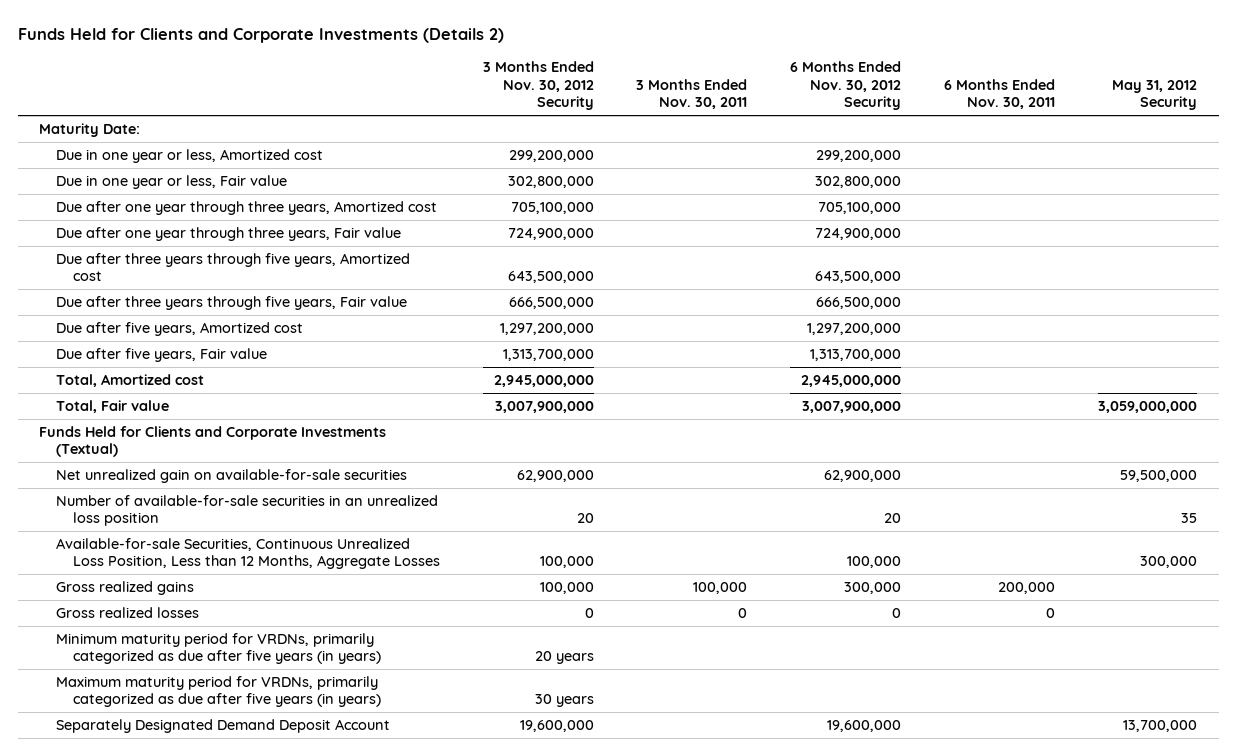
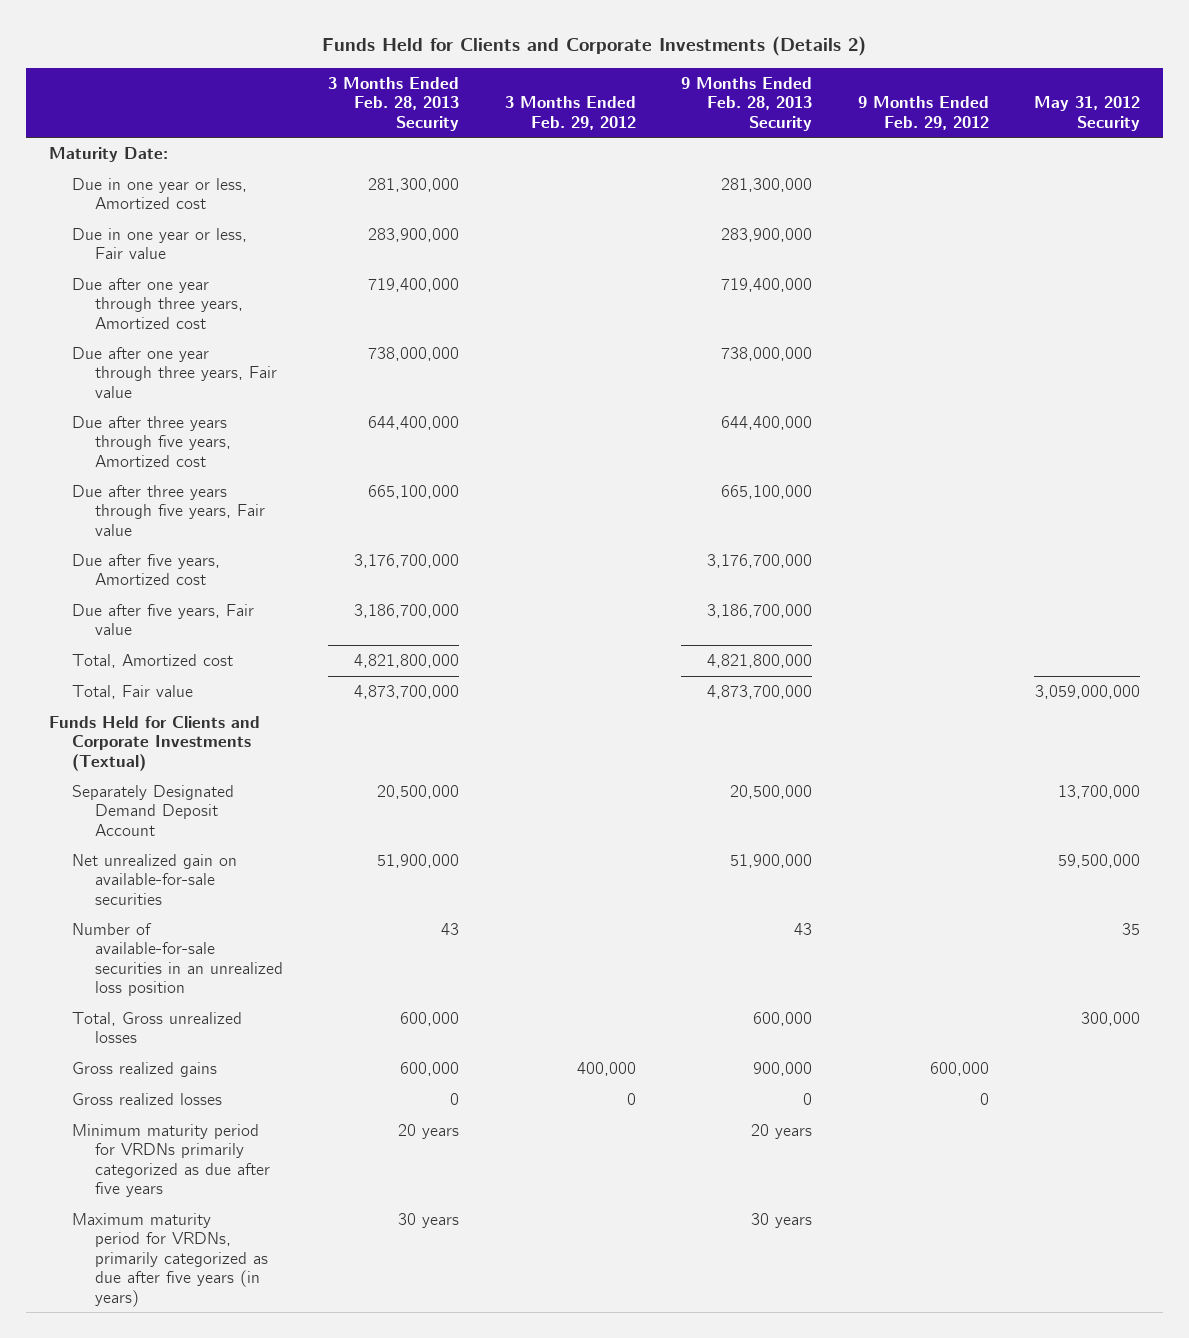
- | 3 Months Ended Nov. 30, 2012 Security | 3 Months Ended Nov. 30, 2011 | 6 Months Ended Nov. 30, 2012 Security | 6 Months Ended Nov. 30, 2011 | May 31, 2012 Security
+ | 3 Months Ended Feb. 28, 2013 Security | 3 Months Ended Feb. 29, 2012 | 9 Months Ended Feb. 28, 2013 Security | 9 Months Ended Feb. 29, 2012 | May 31, 2012 Security
moved up: Separately Designated Demand Deposit Account | 20,500,000 | | 20,500,000 | | 13,700,000
- Available-for-sale Securities, Continuous Unrealized Loss Position, Less than 12 Months, Aggregate Losses | 100,000 | | 100,000 | | 300,000
+ Total, Gross unrealized losses | 600,000 | | 600,000 | | 300,000
- Minimum maturity period for VRDNs, primarily categorized as due after five years (in years) | 20 years | | | |
+ Minimum maturity period for VRDNs primarily categorized as due after five years | 20 years | | 20 years | |

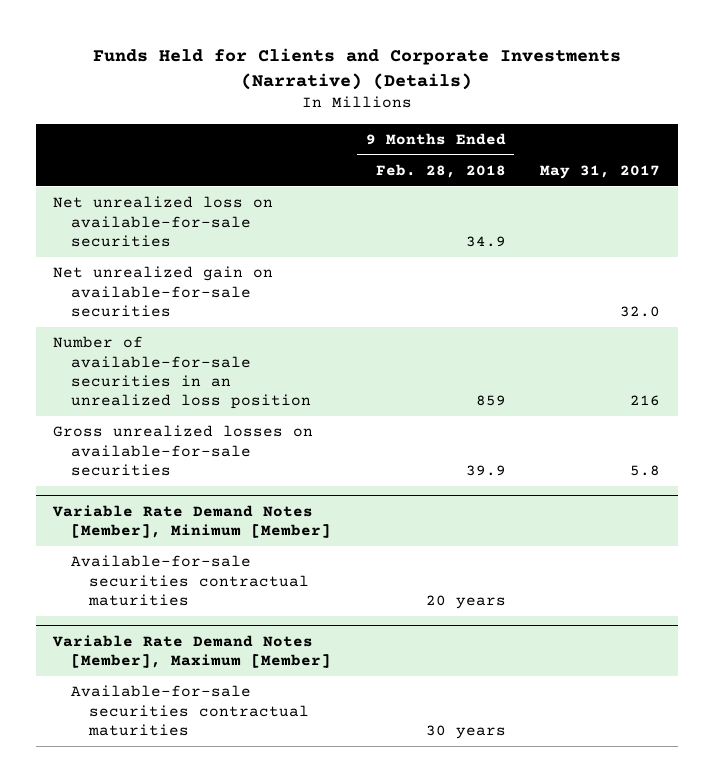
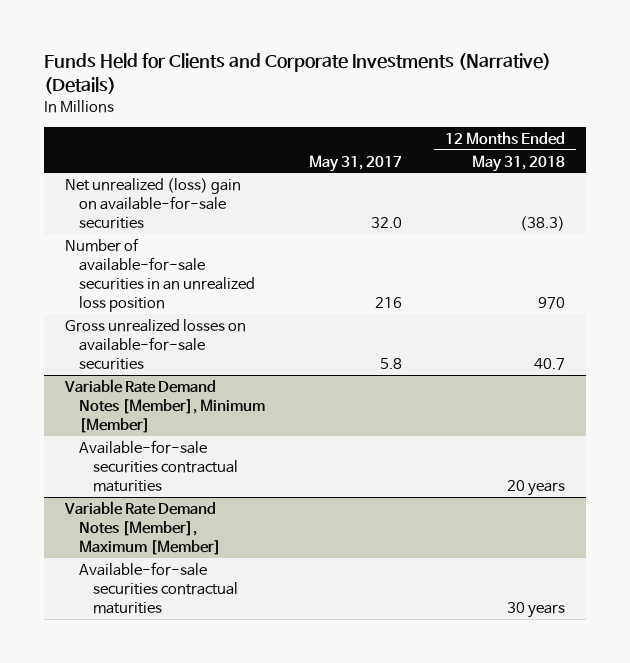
- | 9 Months Ended Feb. 28, 2018 | May 31, 2017
+ | May 31, 2017 | 12 Months Ended May 31, 2018
- Net unrealized loss on available-for-sale securities | 34.9 |
- Net unrealized gain on available-for-sale securities | | 32.0
+ Net unrealized (loss) gain on available-for-sale securities | 32.0 | (38.3)

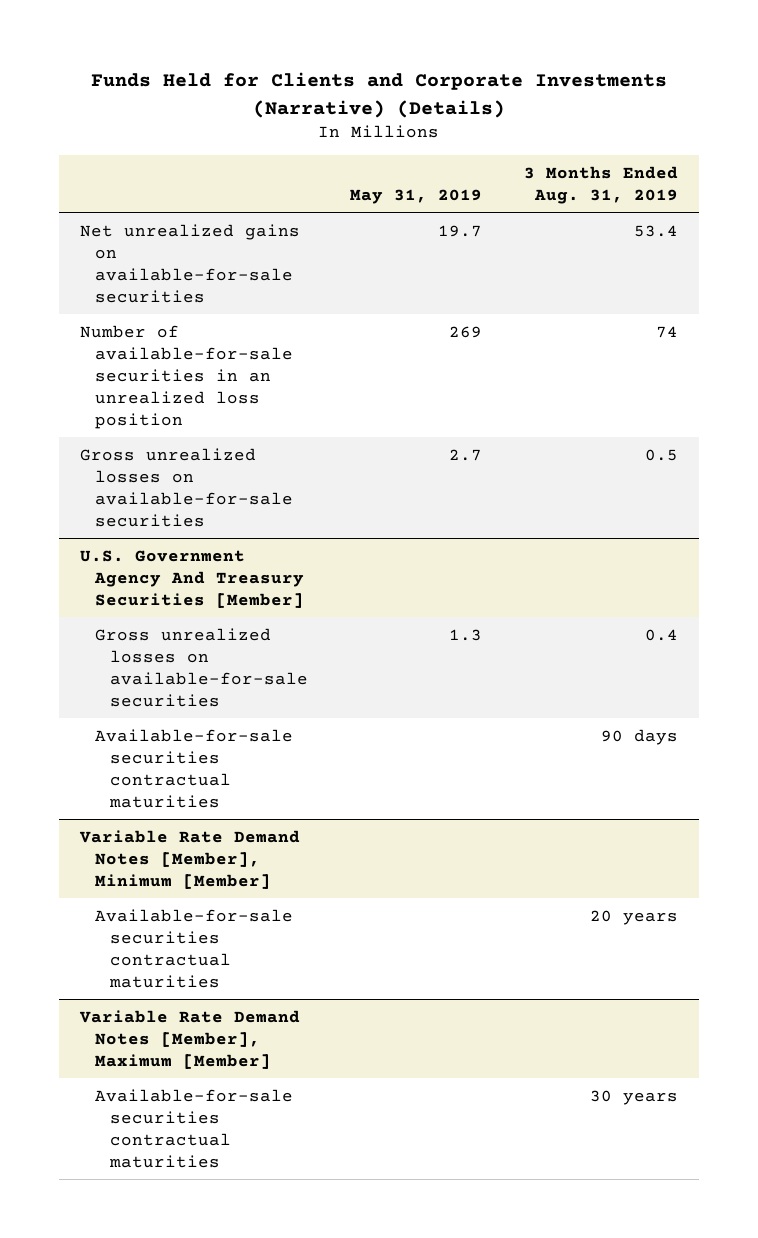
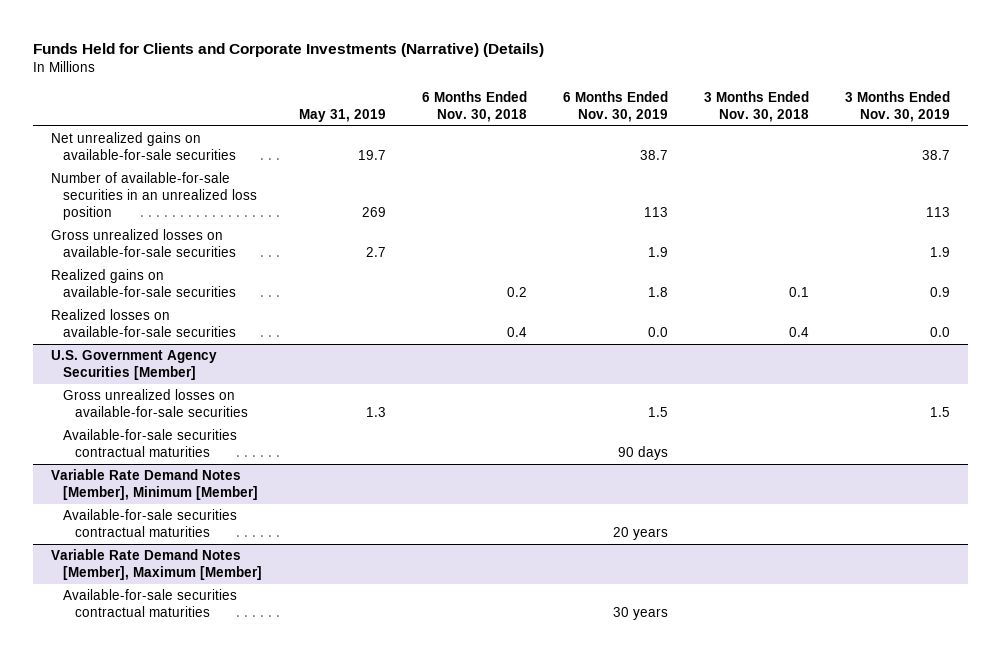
- | May 31, 2019 | 3 Months Ended Aug. 31, 2019
+ | May 31, 2019 | 6 Months Ended Nov. 30, 2018 | 6 Months Ended Nov. 30, 2019 | 3 Months Ended Nov. 30, 2018 | 3 Months Ended Nov. 30, 2019
- U.S. Government Agency And Treasury Securities [Member]
+ Realized gains on available-for-sale securities | | 0.2 | 1.8 | 0.1 | 0.9
+ Realized losses on available-for-sale securities | | 0.4 | 0.0 | 0.4 | 0.0
+ U.S. Government Agency Securities [Member]

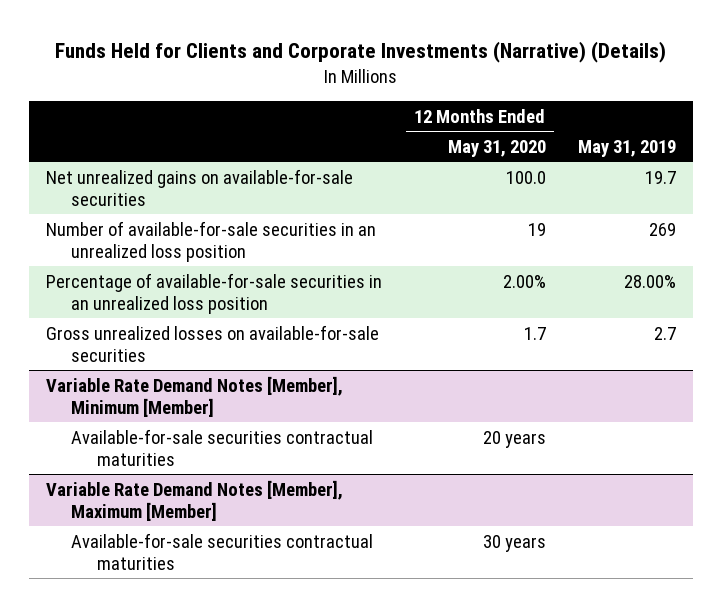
- | May 31, 2019 | 6 Months Ended Nov. 30, 2018 | 6 Months Ended Nov. 30, 2019 | 3 Months Ended Nov. 30, 2018 | 3 Months Ended Nov. 30, 2019
+ | 12 Months Ended May 31, 2020 | May 31, 2019
+ Percentage of available-for-sale securities in an unrealized loss position | 2.00% | 28.00%
- Realized gains on available-for-sale securities | | 0.2 | 1.8 | 0.1 | 0.9
- Realized losses on available-for-sale securities | | 0.4 | 0.0 | 0.4 | 0.0
- U.S. Government Agency Securities [Member]
- Gross unrealized losses on available-for-sale securities | 1.3 | | 1.5 | | 1.5
- Available-for-sale securities contractual maturities | | | 90 days | |

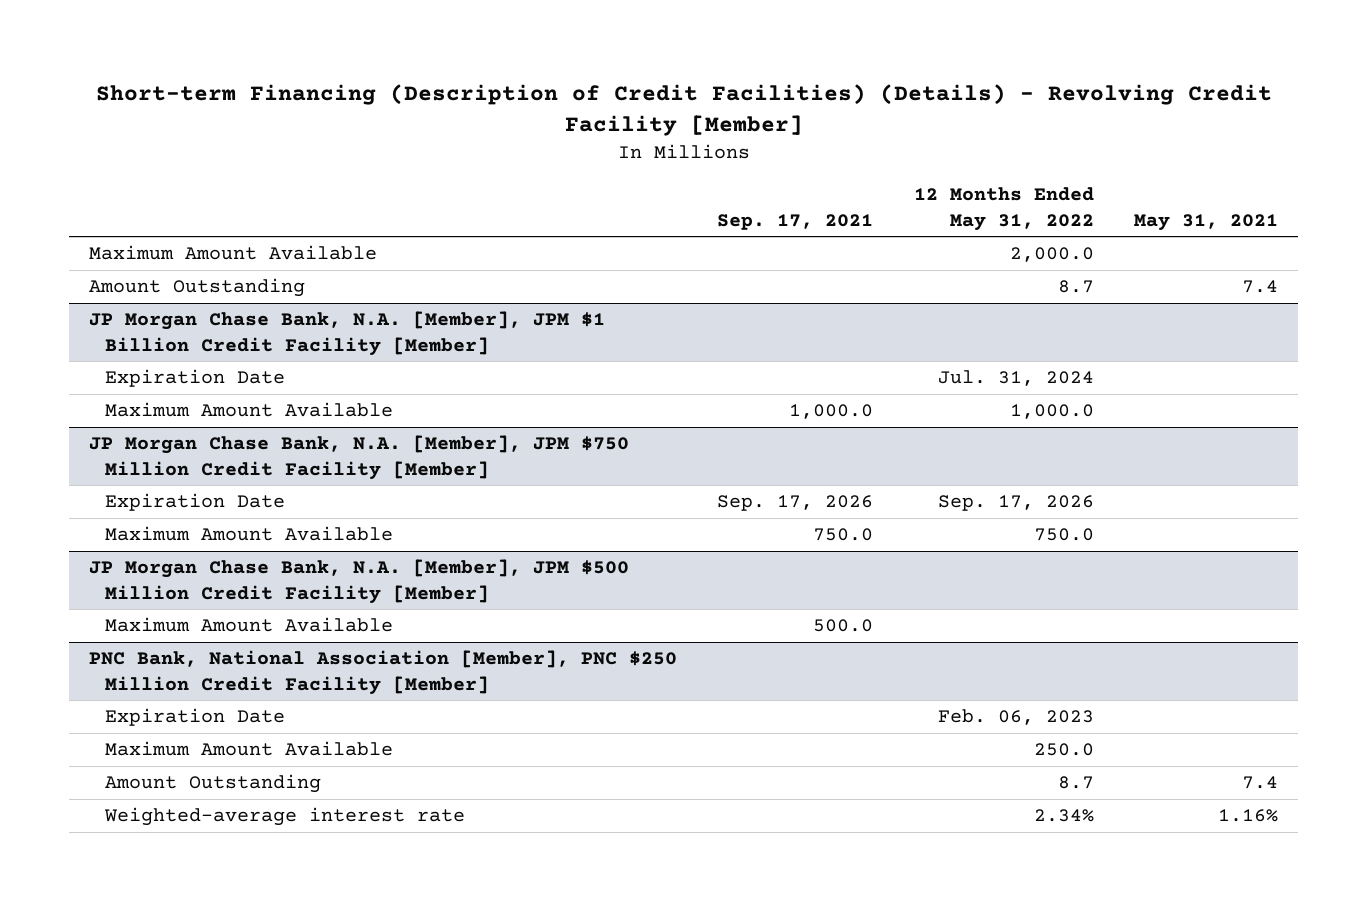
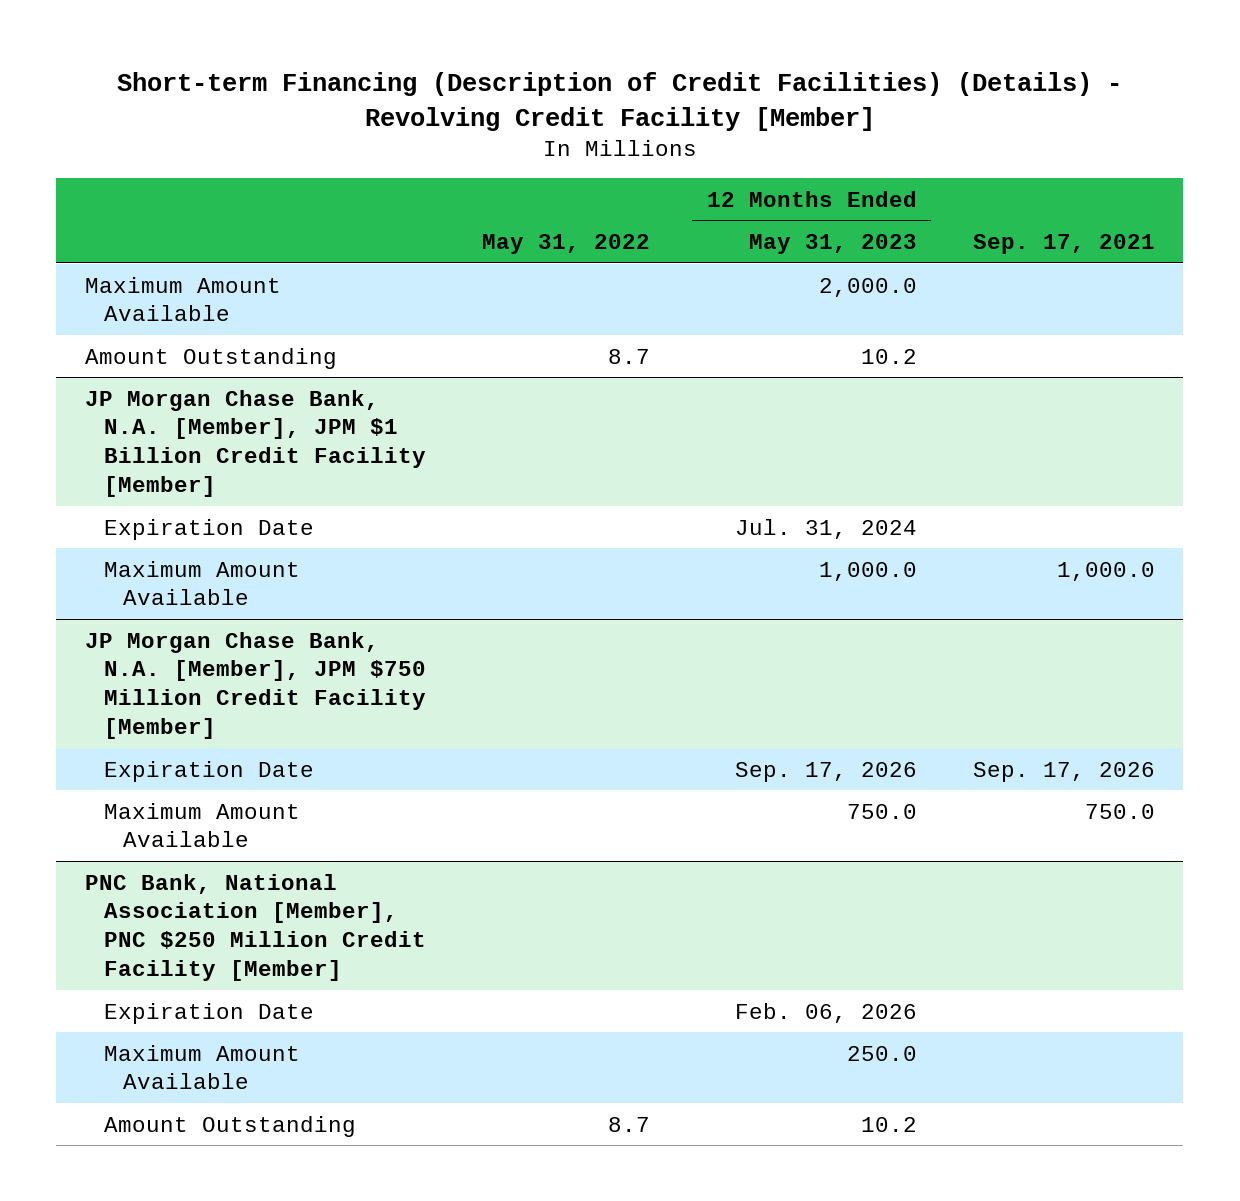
- | Sep. 17, 2021 | 12 Months Ended May 31, 2022 | May 31, 2021
+ | May 31, 2022 | 12 Months Ended May 31, 2023 | Sep. 17, 2021
- JP Morgan Chase Bank, N.A. [Member], JPM $500 Million Credit Facility [Member]
- Maximum Amount Available | 500.0 | |
@ PNC Bank, National Association [Member], PNC $250 Million Credit Facility [Member]
- Weighted-average interest rate | | 2.34% | 1.16%

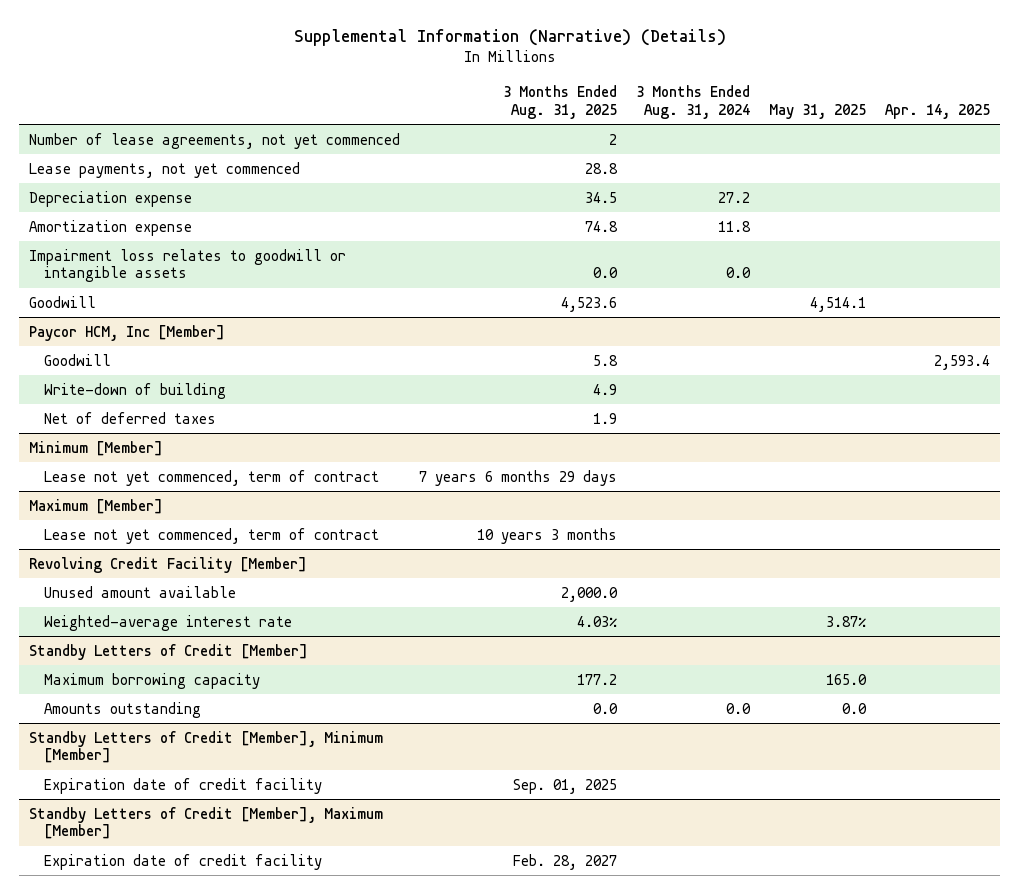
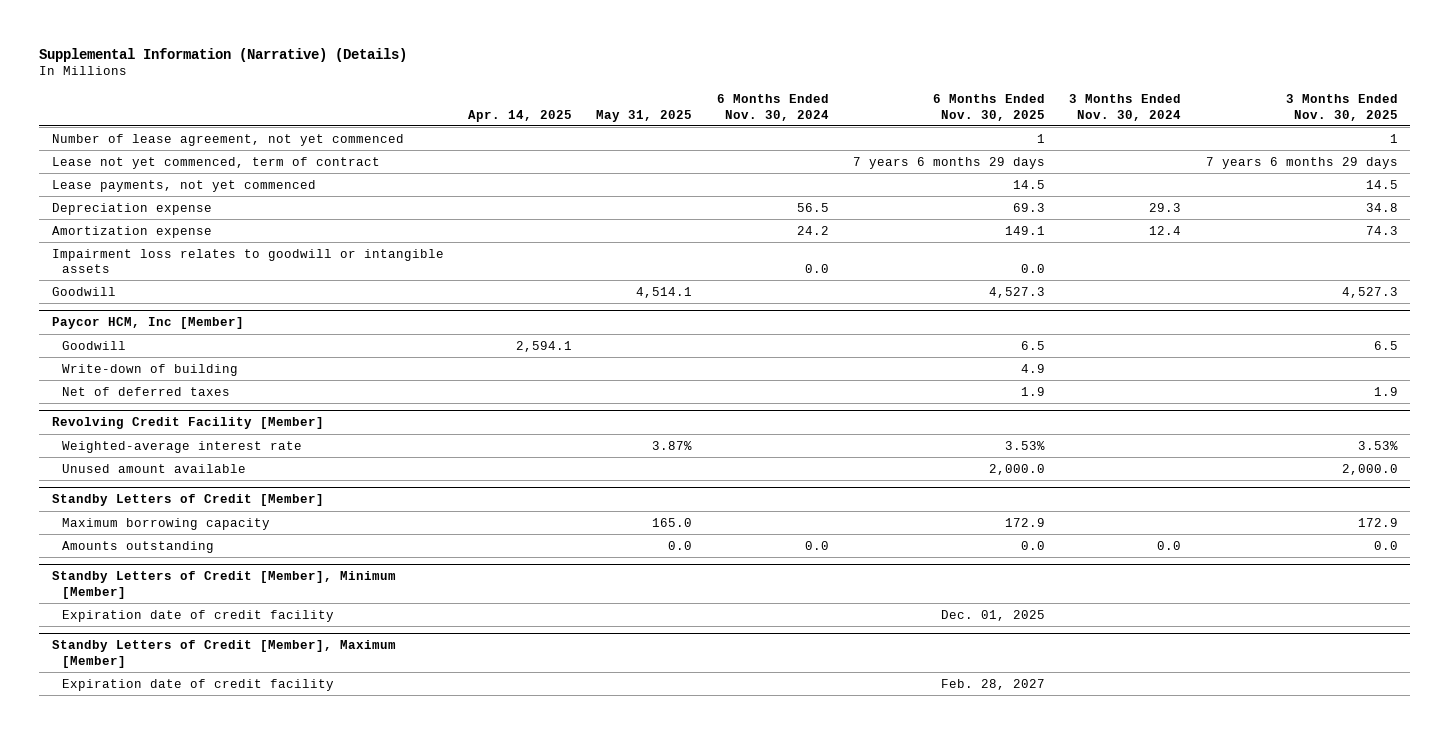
- | 3 Months Ended Aug. 31, 2025 | 3 Months Ended Aug. 31, 2024 | May 31, 2025 | Apr. 14, 2025
+ | Apr. 14, 2025 | May 31, 2025 | 6 Months Ended Nov. 30, 2024 | 6 Months Ended Nov. 30, 2025 | 3 Months Ended Nov. 30, 2024 | 3 Months Ended Nov. 30, 2025
- Number of lease agreements, not yet commenced | 2 | | |
+ Number of lease agreement, not yet commenced | | | | 1 | | 1
+ Lease not yet commenced, term of contract | | | | 7 years 6 months 29 days | | 7 years 6 months 29 days
@ Paycor HCM, Inc [Member]
- Goodwill | 5.8 | | | 2,593.4
+ Goodwill | 2,594.1 | | | 6.5 | | 6.5
- Minimum [Member]
- Lease not yet commenced, term of contract | 7 years 6 months 29 days | | |
- Maximum [Member]
- Lease not yet commenced, term of contract | 10 years 3 months | | |
@ Revolving Credit Facility [Member]
moved down: Unused amount available | | | | 2,000.0 | | 2,000.0

